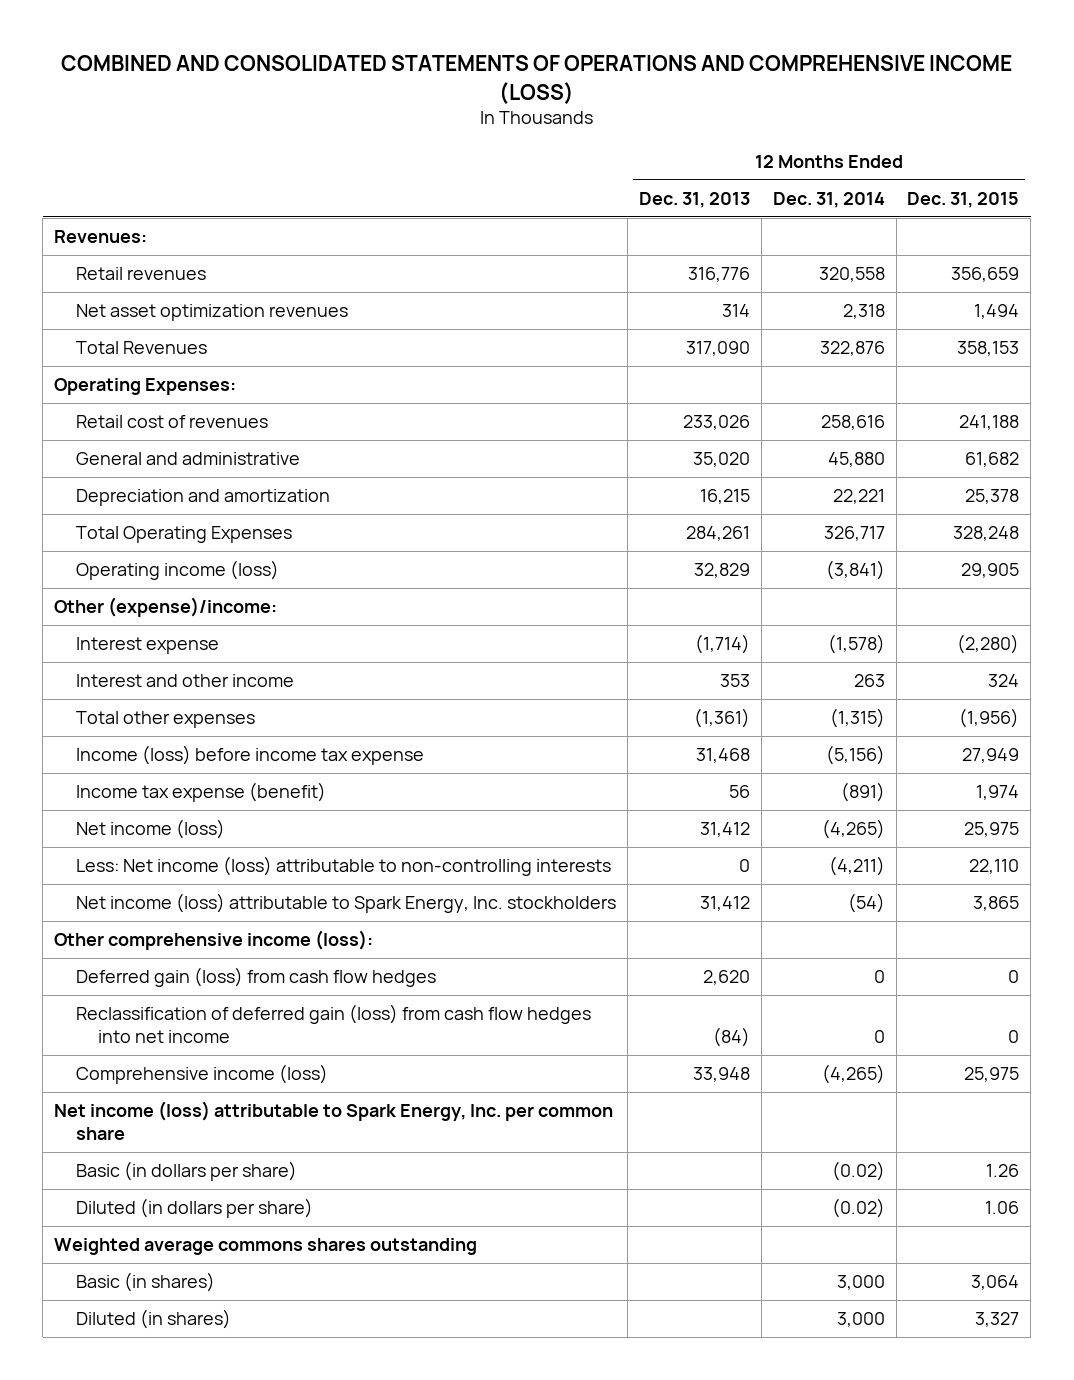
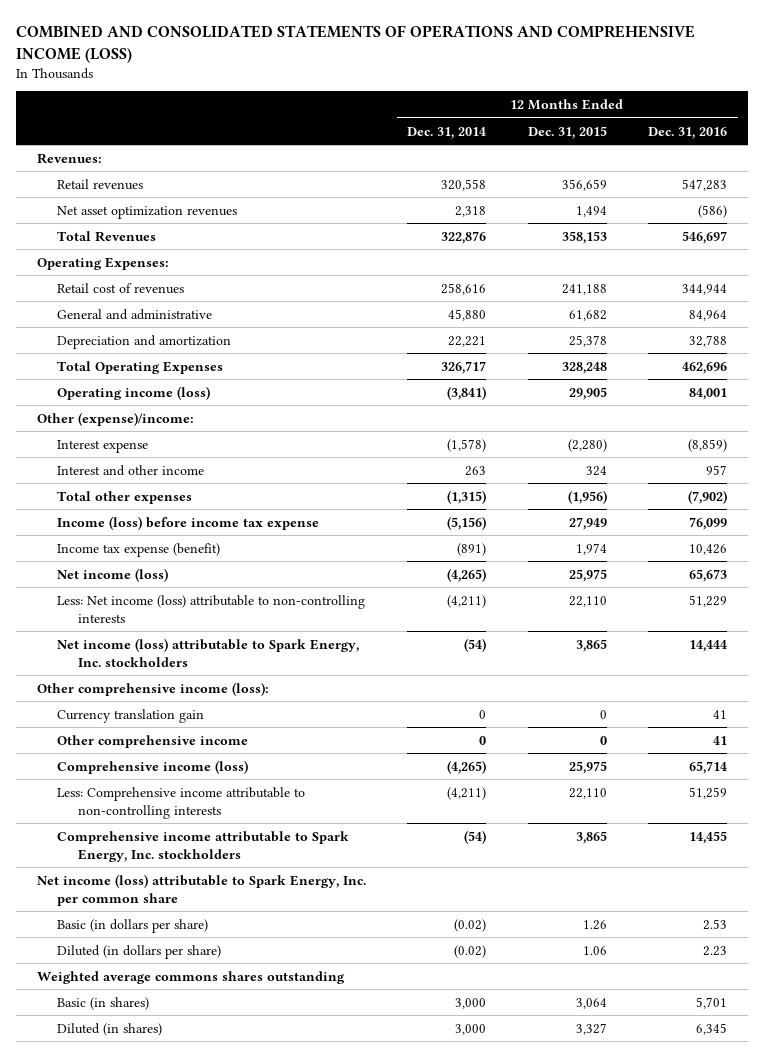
- | 12 Months Ended Dec. 31, 2013 | 12 Months Ended Dec. 31, 2014 | 12 Months Ended Dec. 31, 2015
+ | 12 Months Ended Dec. 31, 2014 | 12 Months Ended Dec. 31, 2015 | 12 Months Ended Dec. 31, 2016
- Deferred gain (loss) from cash flow hedges | 2,620 | 0 | 0
- Reclassification of deferred gain (loss) from cash flow hedges into net income | (84) | 0 | 0
+ Currency translation gain | 0 | 0 | 41
+ Other comprehensive income | 0 | 0 | 41
+ Less: Comprehensive income attributable to non-controlling interests | (4,211) | 22,110 | 51,259
+ Comprehensive income attributable to Spark Energy, Inc. stockholders | (54) | 3,865 | 14,455

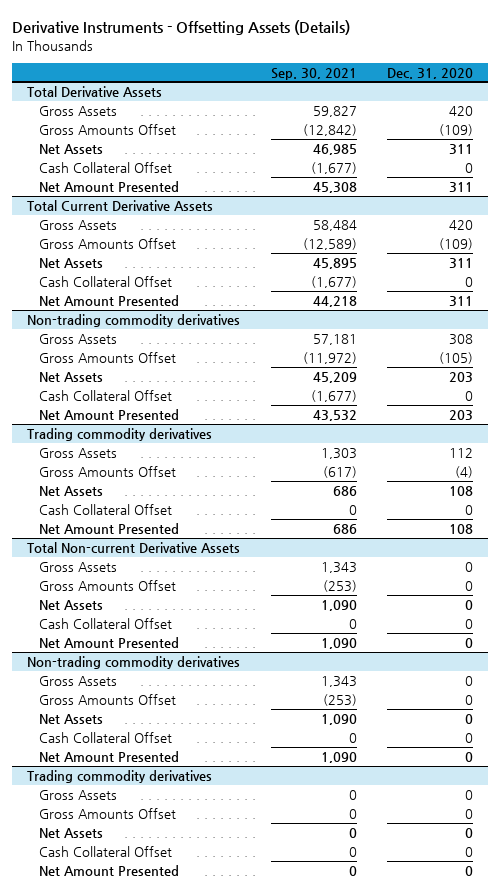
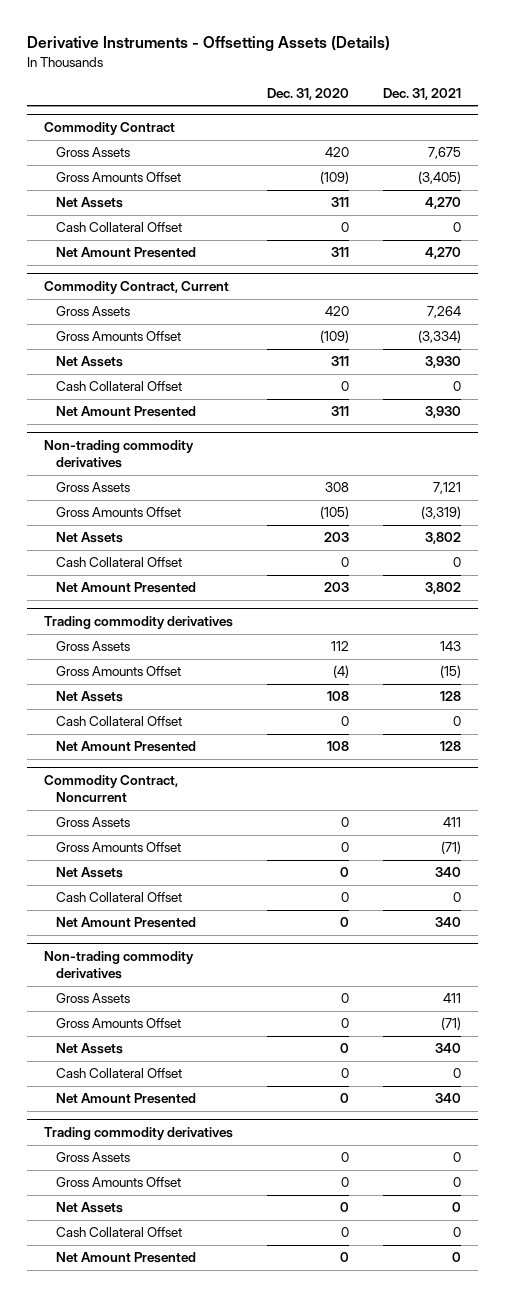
- | Sep. 30, 2021 | Dec. 31, 2020
+ | Dec. 31, 2020 | Dec. 31, 2021
- Total Derivative Assets
+ Commodity Contract
- Total Current Derivative Assets
+ Commodity Contract, Current
- Total Non-current Derivative Assets
+ Commodity Contract, Noncurrent

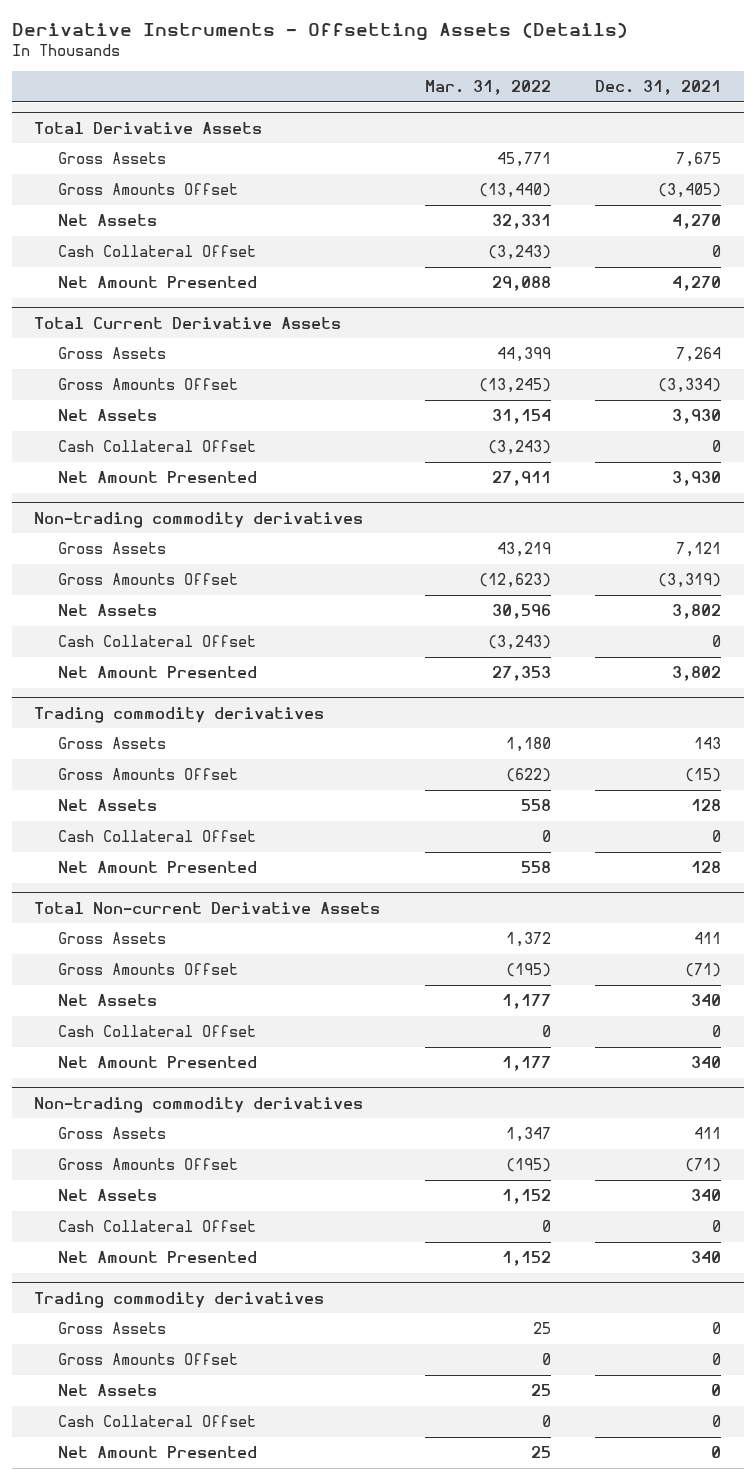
- | Dec. 31, 2020 | Dec. 31, 2021
+ | Mar. 31, 2022 | Dec. 31, 2021
- Commodity Contract
+ Total Derivative Assets
- Commodity Contract, Current
+ Total Current Derivative Assets
- Commodity Contract, Noncurrent
+ Total Non-current Derivative Assets

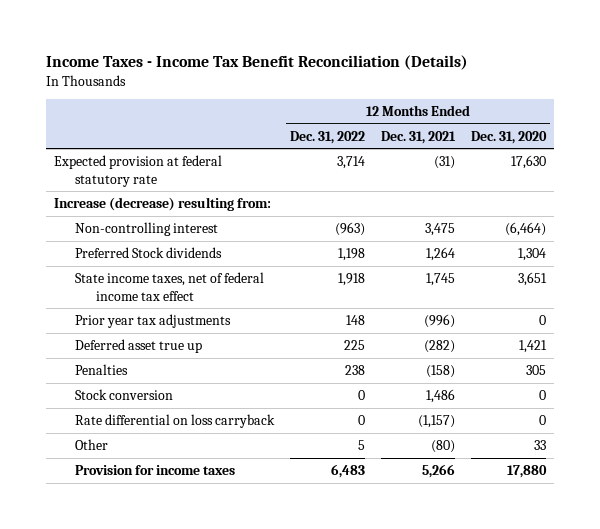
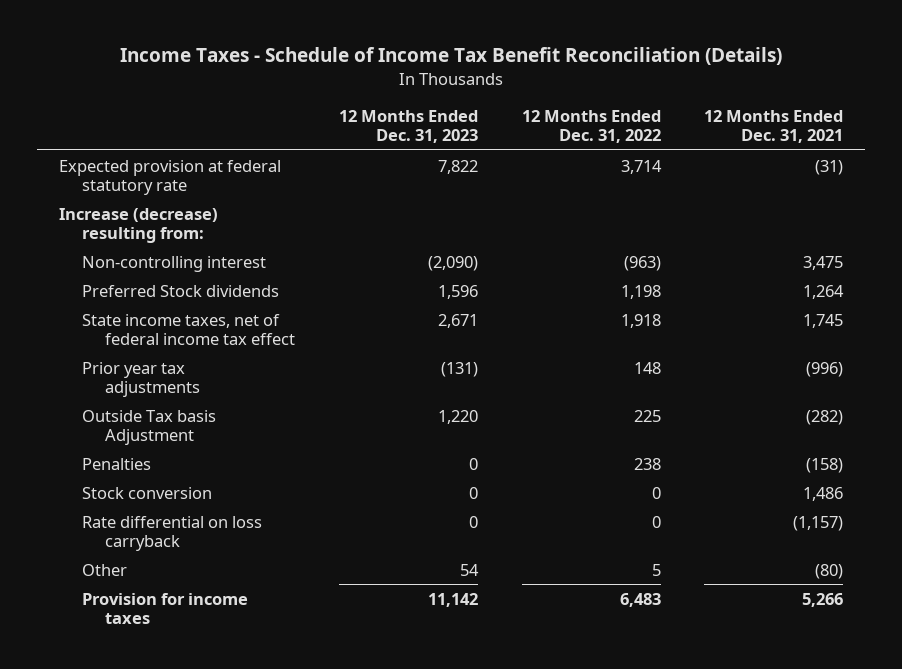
- Income Taxes - Income Tax Benefit Reconciliation (Details)
+ Income Taxes - Schedule of Income Tax Benefit Reconciliation (Details)
- | 12 Months Ended Dec. 31, 2022 | 12 Months Ended Dec. 31, 2021 | 12 Months Ended Dec. 31, 2020
+ | 12 Months Ended Dec. 31, 2023 | 12 Months Ended Dec. 31, 2022 | 12 Months Ended Dec. 31, 2021
- Deferred asset true up | 225 | (282) | 1,421
+ Outside Tax basis Adjustment | 1,220 | 225 | (282)

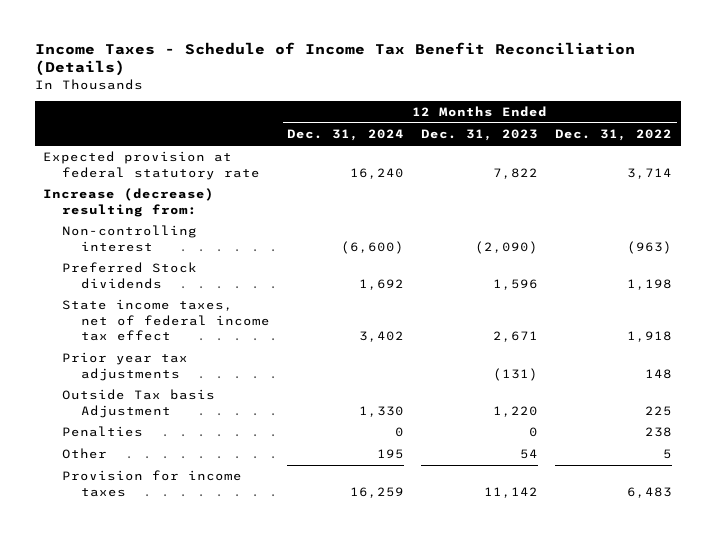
- | 12 Months Ended Dec. 31, 2023 | 12 Months Ended Dec. 31, 2022 | 12 Months Ended Dec. 31, 2021
+ | 12 Months Ended Dec. 31, 2024 | 12 Months Ended Dec. 31, 2023 | 12 Months Ended Dec. 31, 2022
- Stock conversion | 0 | 0 | 1,486
- Rate differential on loss carryback | 0 | 0 | (1,157)

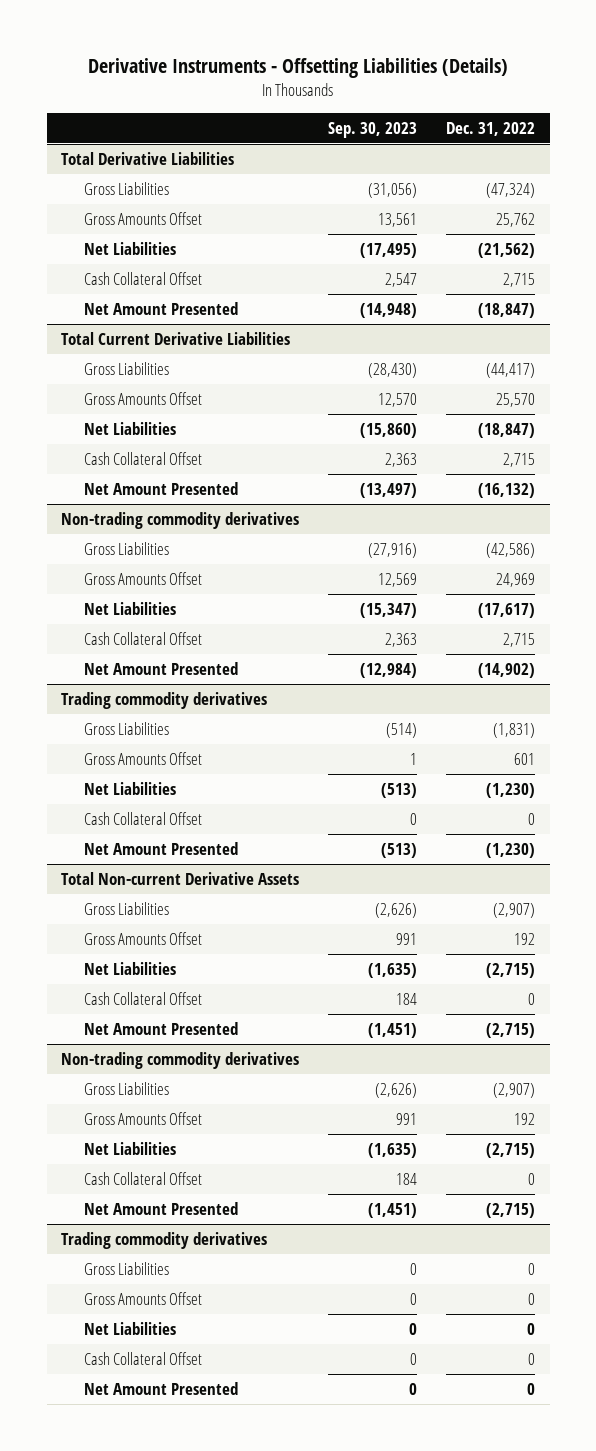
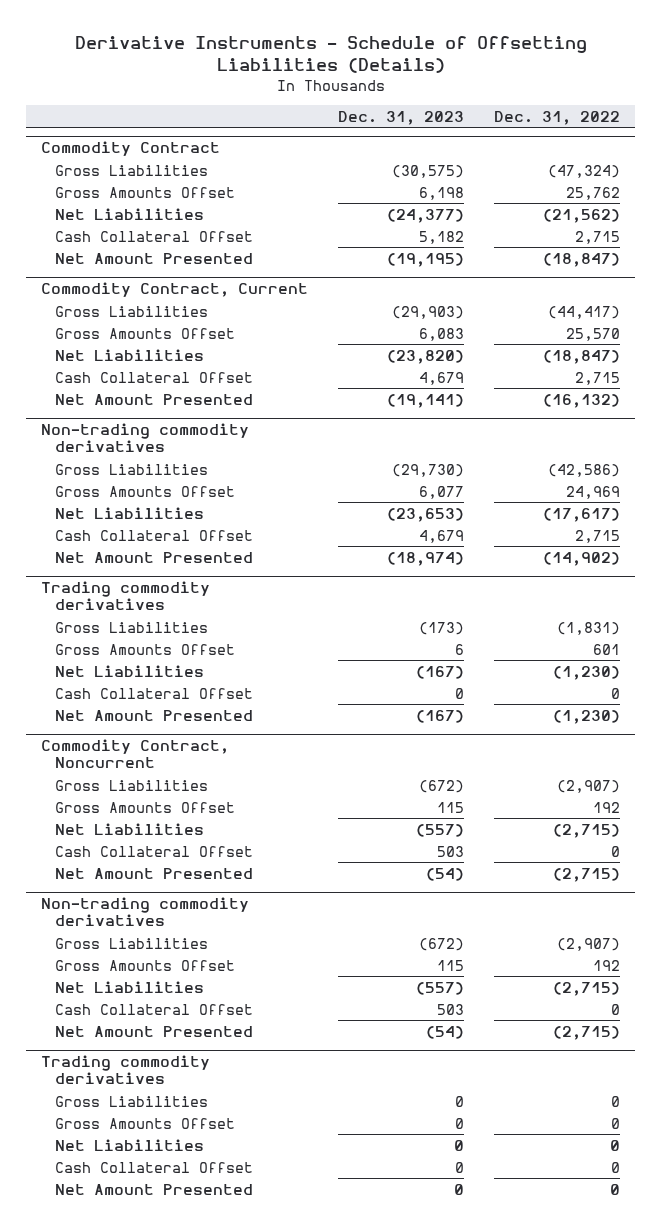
- Derivative Instruments - Offsetting Liabilities (Details)
+ Derivative Instruments - Schedule of Offsetting Liabilities (Details)
- | Sep. 30, 2023 | Dec. 31, 2022
+ | Dec. 31, 2023 | Dec. 31, 2022
- Total Derivative Liabilities
+ Commodity Contract
- Total Current Derivative Liabilities
+ Commodity Contract, Current
- Total Non-current Derivative Assets
+ Commodity Contract, Noncurrent

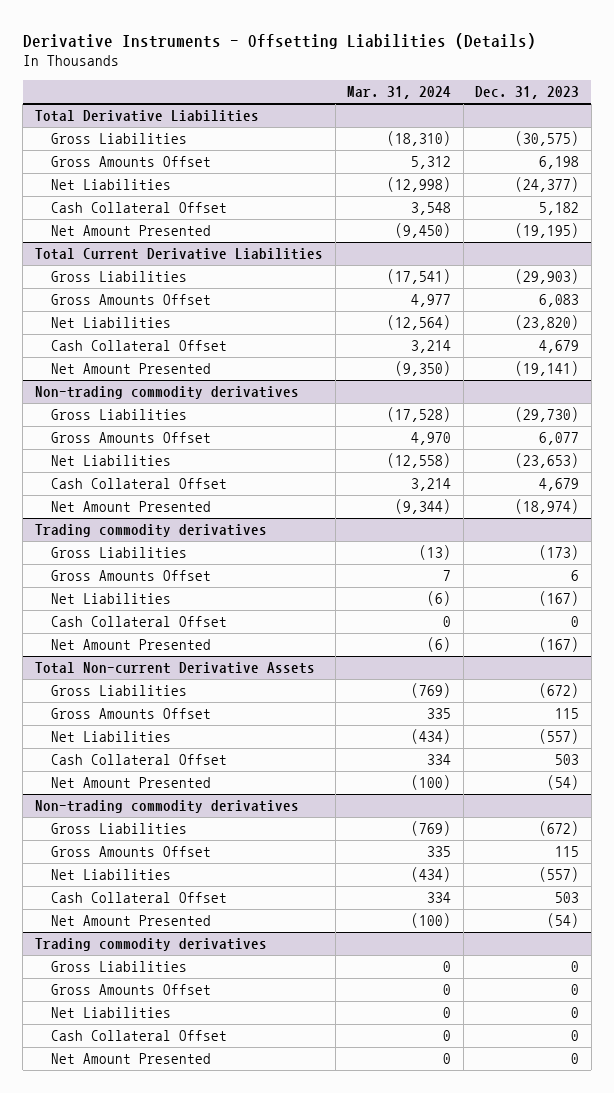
- Derivative Instruments - Schedule of Offsetting Liabilities (Details)
+ Derivative Instruments - Offsetting Liabilities (Details)
- | Dec. 31, 2023 | Dec. 31, 2022
+ | Mar. 31, 2024 | Dec. 31, 2023
- Commodity Contract
+ Total Derivative Liabilities
- Commodity Contract, Current
+ Total Current Derivative Liabilities
- Commodity Contract, Noncurrent
+ Total Non-current Derivative Assets

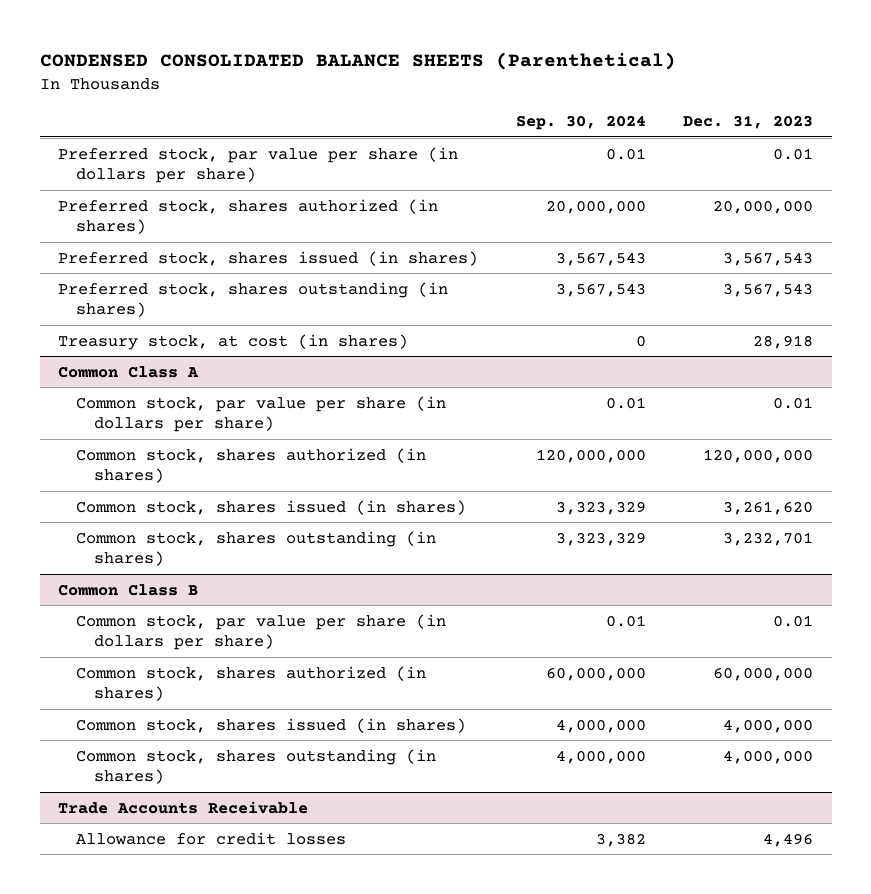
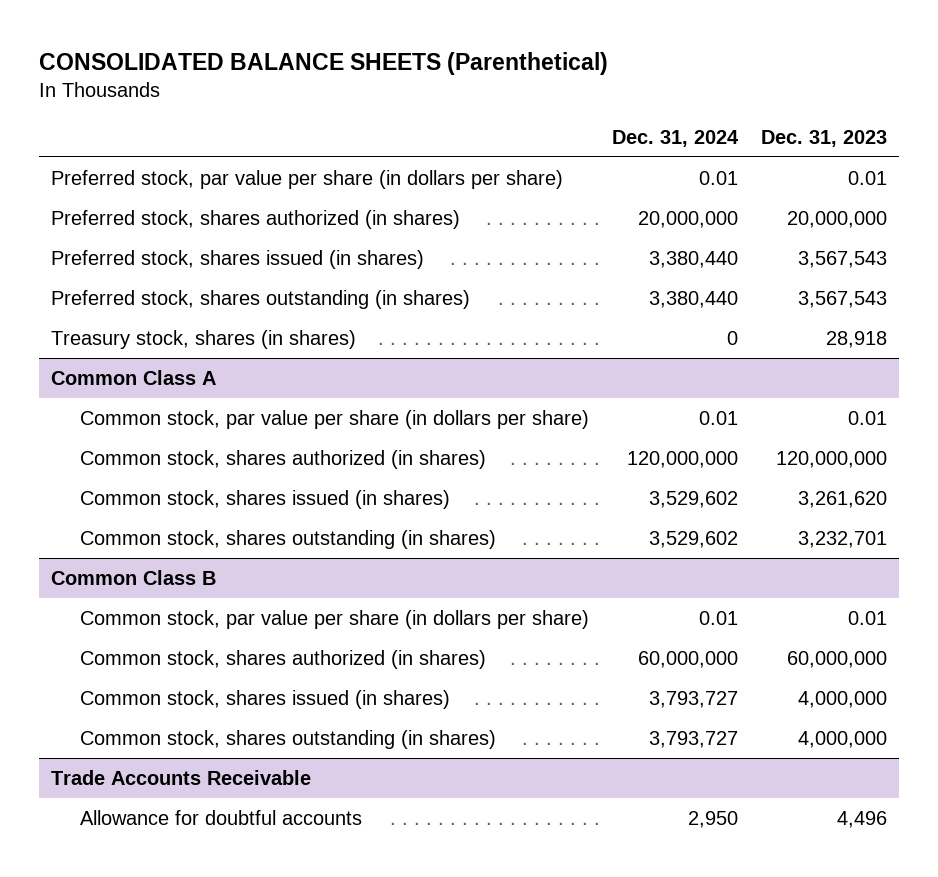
- CONDENSED CONSOLIDATED BALANCE SHEETS (Parenthetical)
+ CONSOLIDATED BALANCE SHEETS (Parenthetical)
- | Sep. 30, 2024 | Dec. 31, 2023
+ | Dec. 31, 2024 | Dec. 31, 2023
- Treasury stock, at cost (in shares) | 0 | 28,918
+ Treasury stock, shares (in shares) | 0 | 28,918
@ Trade Accounts Receivable
- Allowance for credit losses | 3,382 | 4,496
+ Allowance for doubtful accounts | 2,950 | 4,496

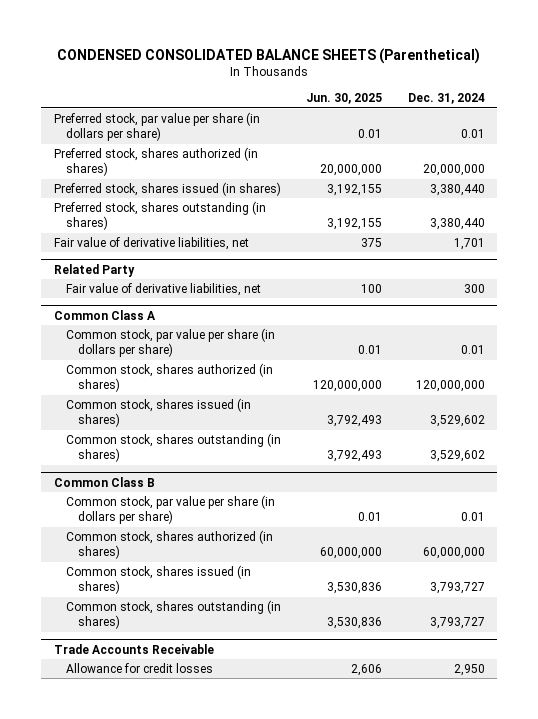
- CONSOLIDATED BALANCE SHEETS (Parenthetical)
+ CONDENSED CONSOLIDATED BALANCE SHEETS (Parenthetical)
- | Dec. 31, 2024 | Dec. 31, 2023
+ | Jun. 30, 2025 | Dec. 31, 2024
- Treasury stock, shares (in shares) | 0 | 28,918
+ Fair value of derivative liabilities, net | 375 | 1,701
+ Related Party
+ Fair value of derivative liabilities, net | 100 | 300
@ Trade Accounts Receivable
- Allowance for doubtful accounts | 2,950 | 4,496
+ Allowance for credit losses | 2,606 | 2,950

